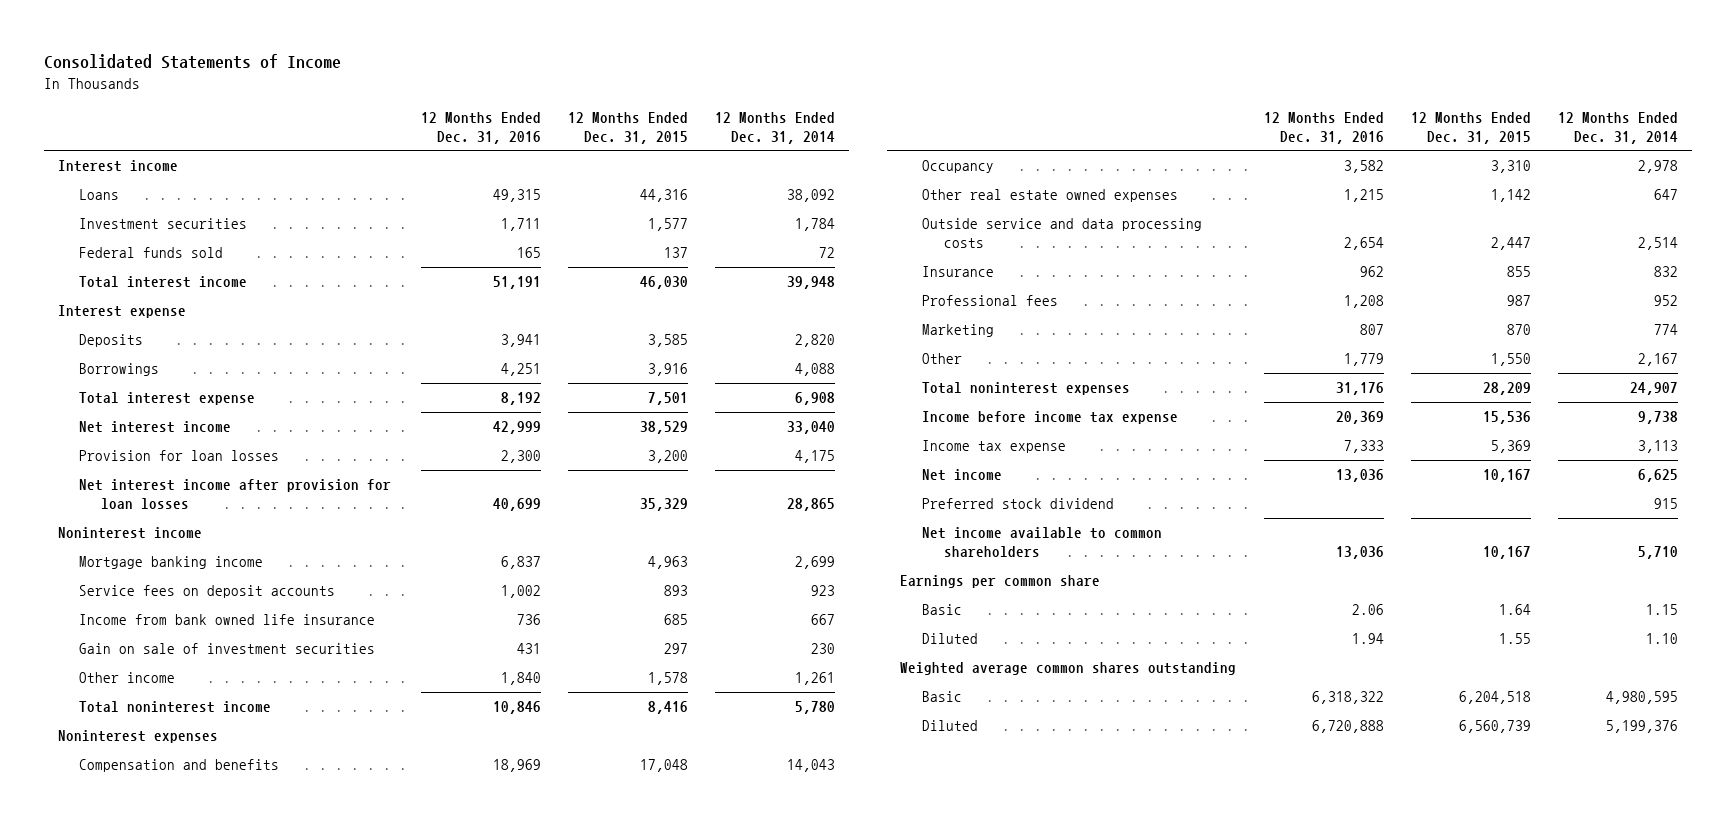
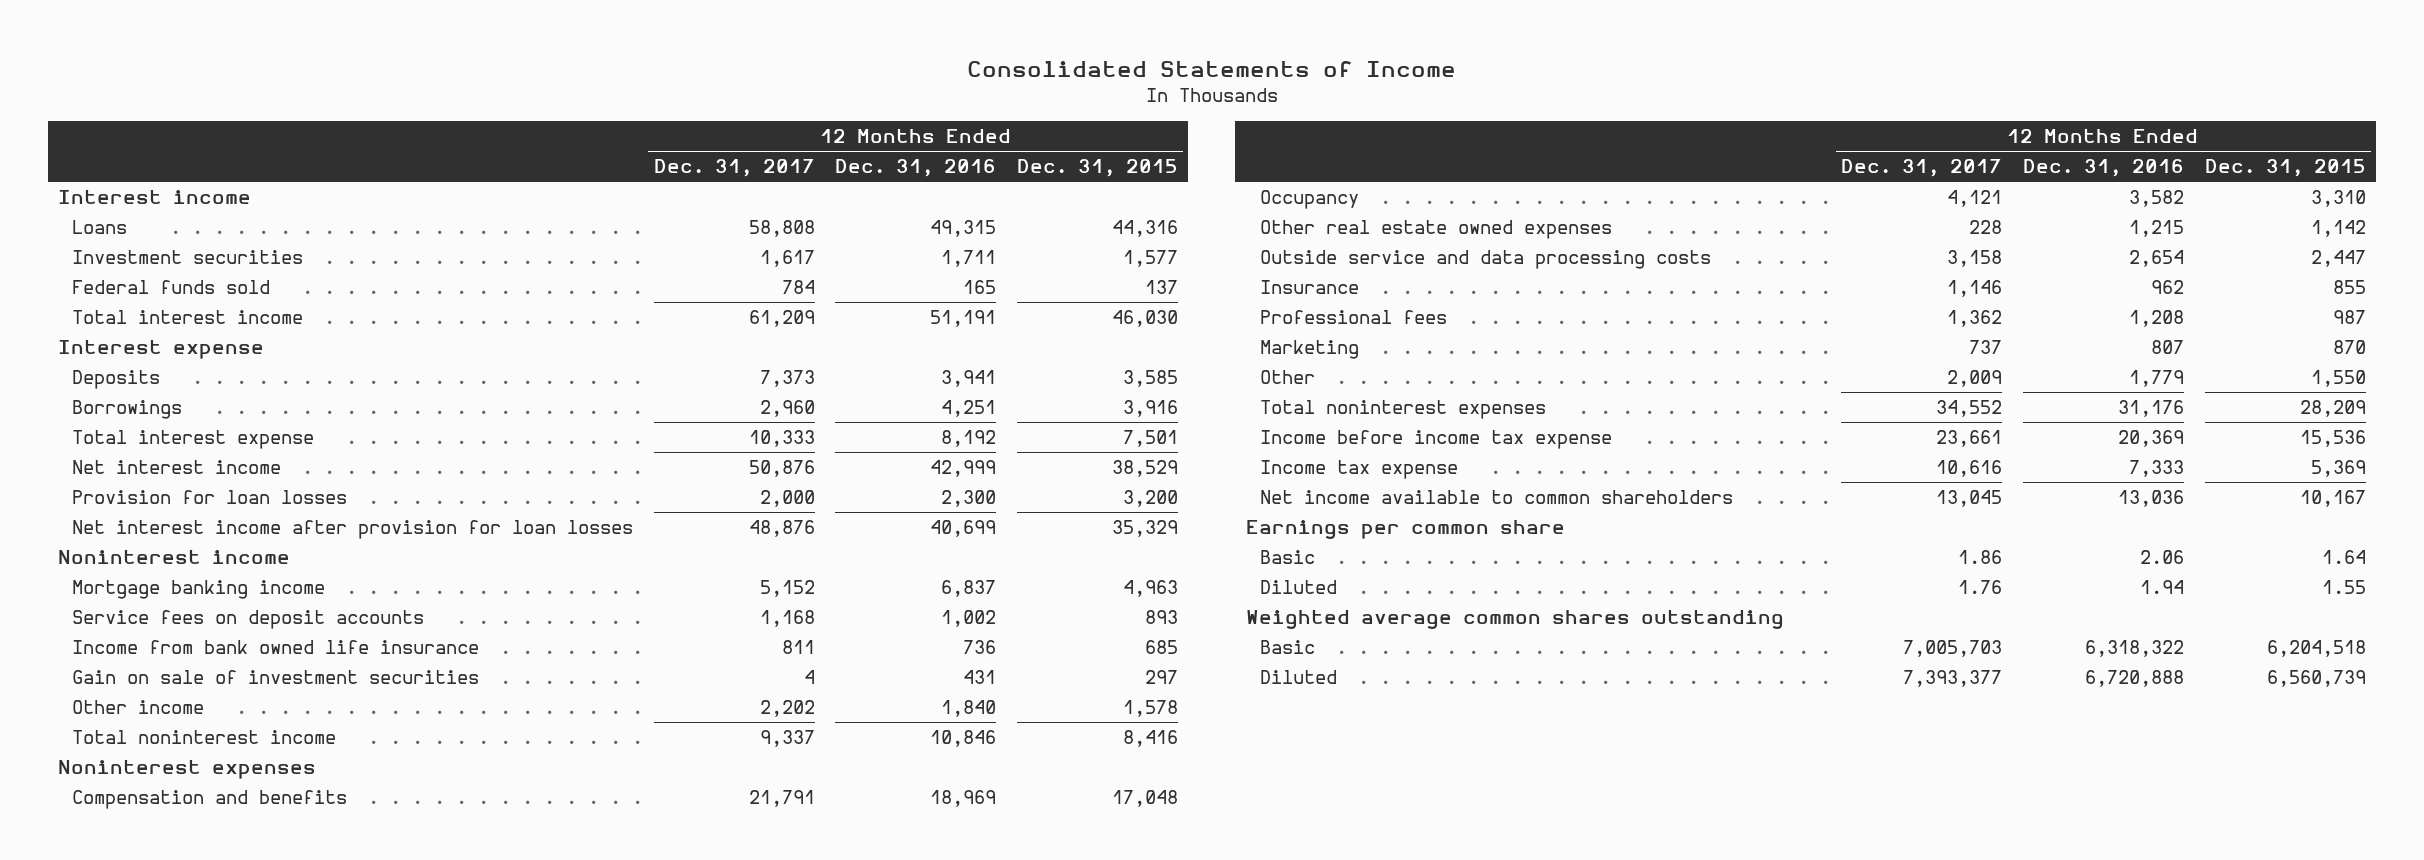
- | 12 Months Ended Dec. 31, 2016 | 12 Months Ended Dec. 31, 2015 | 12 Months Ended Dec. 31, 2014
+ | 12 Months Ended Dec. 31, 2017 | 12 Months Ended Dec. 31, 2016 | 12 Months Ended Dec. 31, 2015
- Net income | 13,036 | 10,167 | 6,625
- Preferred stock dividend | | | 915

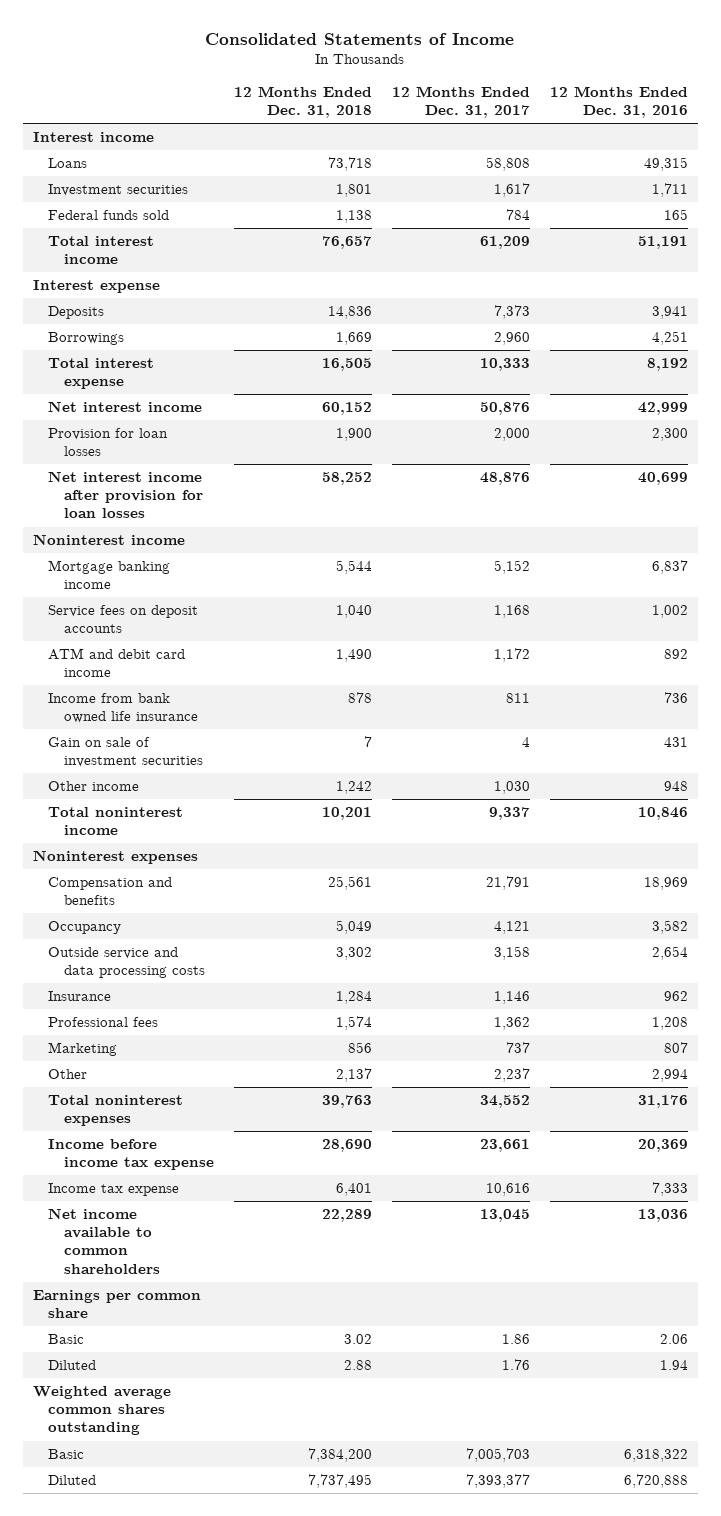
- | 12 Months Ended Dec. 31, 2017 | 12 Months Ended Dec. 31, 2016 | 12 Months Ended Dec. 31, 2015
+ | 12 Months Ended Dec. 31, 2018 | 12 Months Ended Dec. 31, 2017 | 12 Months Ended Dec. 31, 2016
+ ATM and debit card income | 1,490 | 1,172 | 892
- Other income | 2,202 | 1,840 | 1,578
+ Other income | 1,242 | 1,030 | 948
- Other real estate owned expenses | 228 | 1,215 | 1,142
- Other | 2,009 | 1,779 | 1,550
+ Other | 2,137 | 2,237 | 2,994

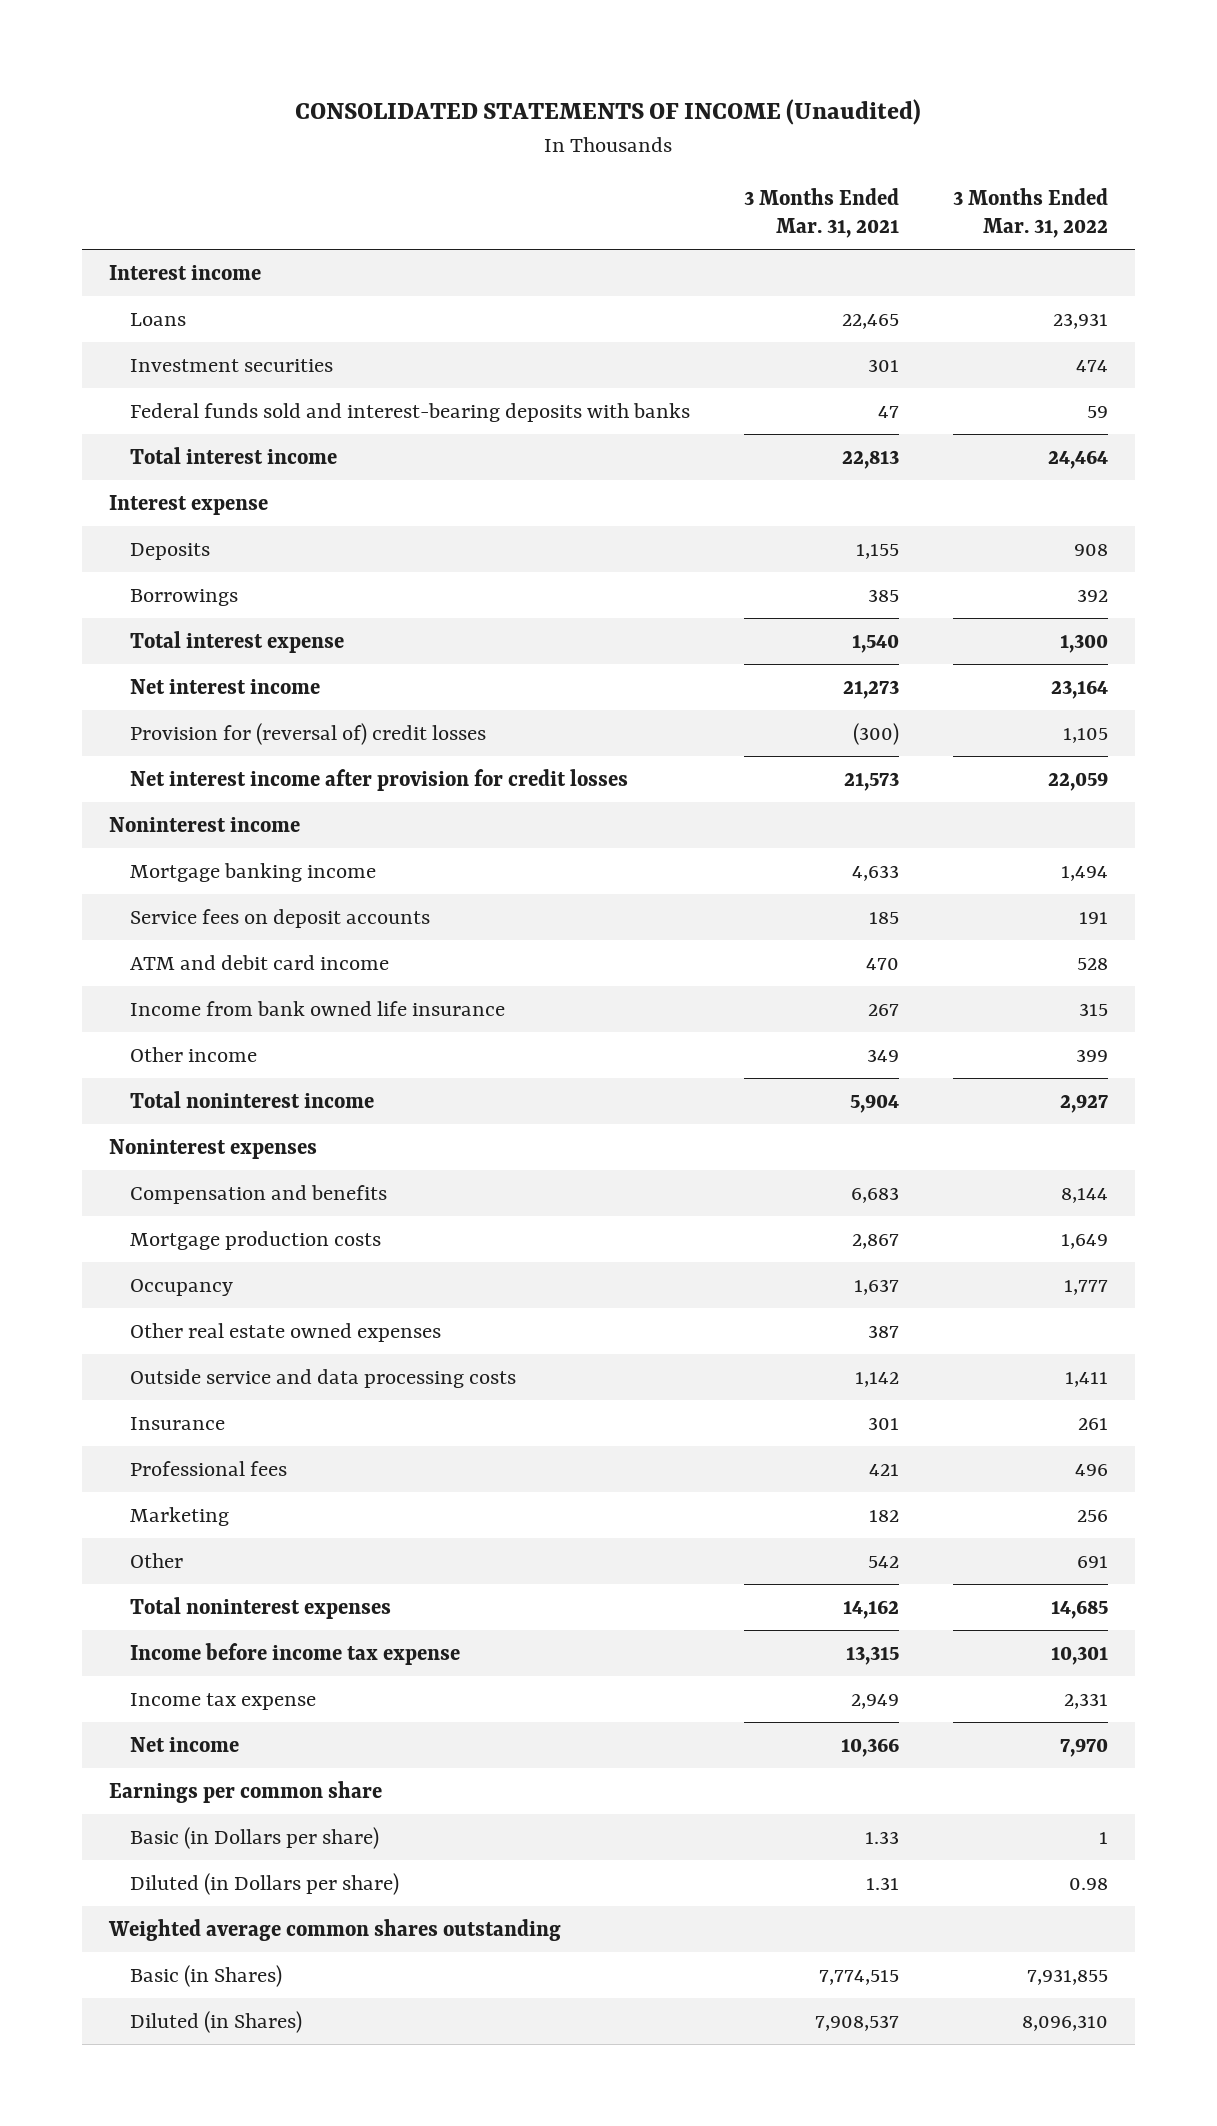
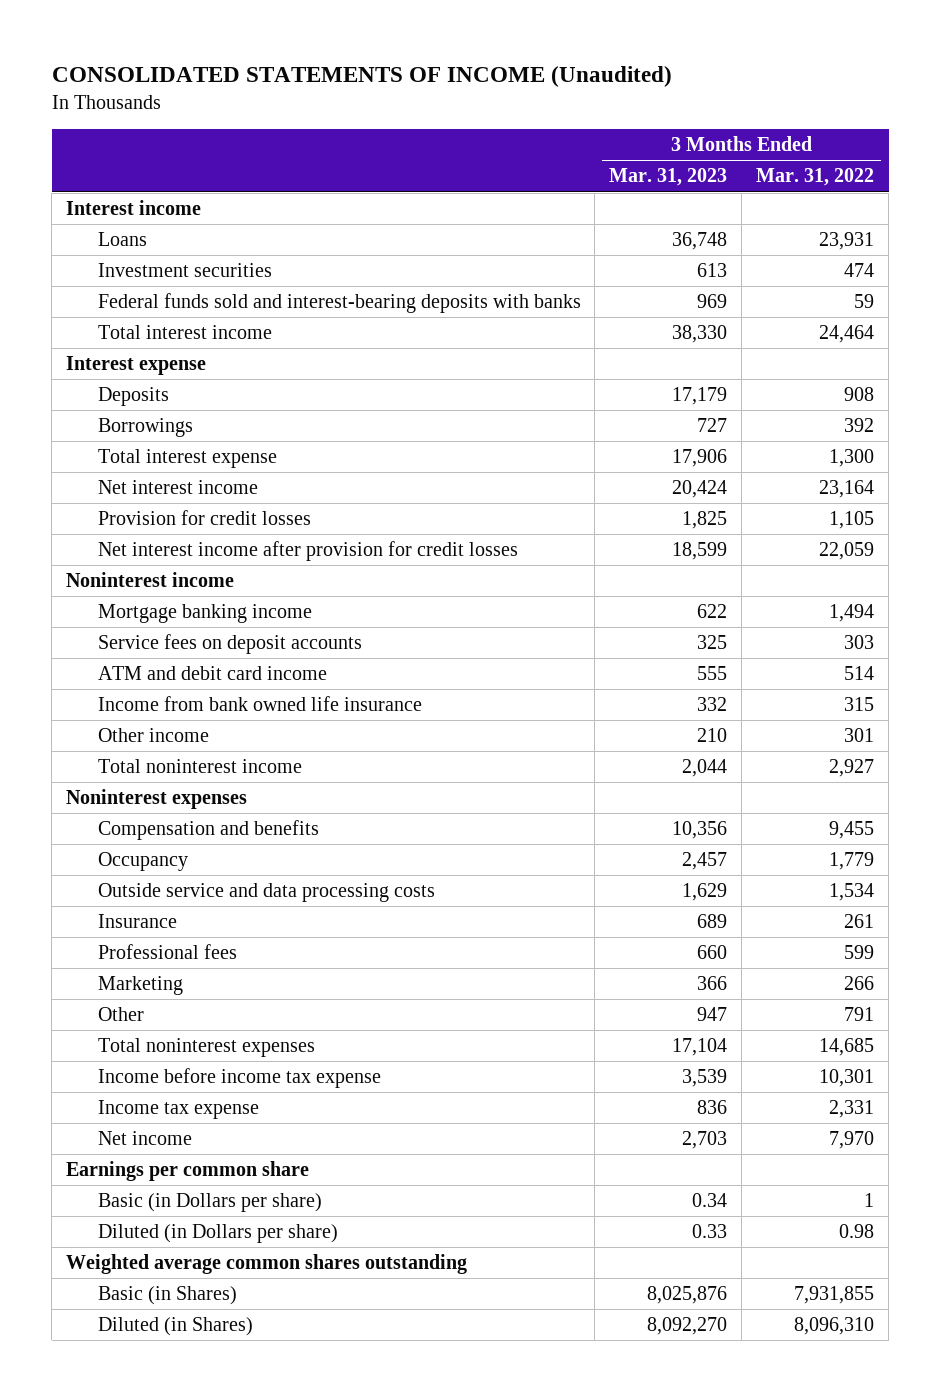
- | 3 Months Ended Mar. 31, 2021 | 3 Months Ended Mar. 31, 2022
+ | 3 Months Ended Mar. 31, 2023 | 3 Months Ended Mar. 31, 2022
- Provision for (reversal of) credit losses | (300) | 1,105
+ Provision for credit losses | 1,825 | 1,105
- Service fees on deposit accounts | 185 | 191
- ATM and debit card income | 470 | 528
+ Service fees on deposit accounts | 325 | 303
+ ATM and debit card income | 555 | 514
- Other income | 349 | 399
+ Other income | 210 | 301
- Compensation and benefits | 6,683 | 8,144
- Mortgage production costs | 2,867 | 1,649
- Occupancy | 1,637 | 1,777
- Other real estate owned expenses | 387 |
- Outside service and data processing costs | 1,142 | 1,411
+ Compensation and benefits | 10,356 | 9,455
+ Occupancy | 2,457 | 1,779
+ Outside service and data processing costs | 1,629 | 1,534
- Professional fees | 421 | 496
- Marketing | 182 | 256
- Other | 542 | 691
+ Professional fees | 660 | 599
+ Marketing | 366 | 266
+ Other | 947 | 791

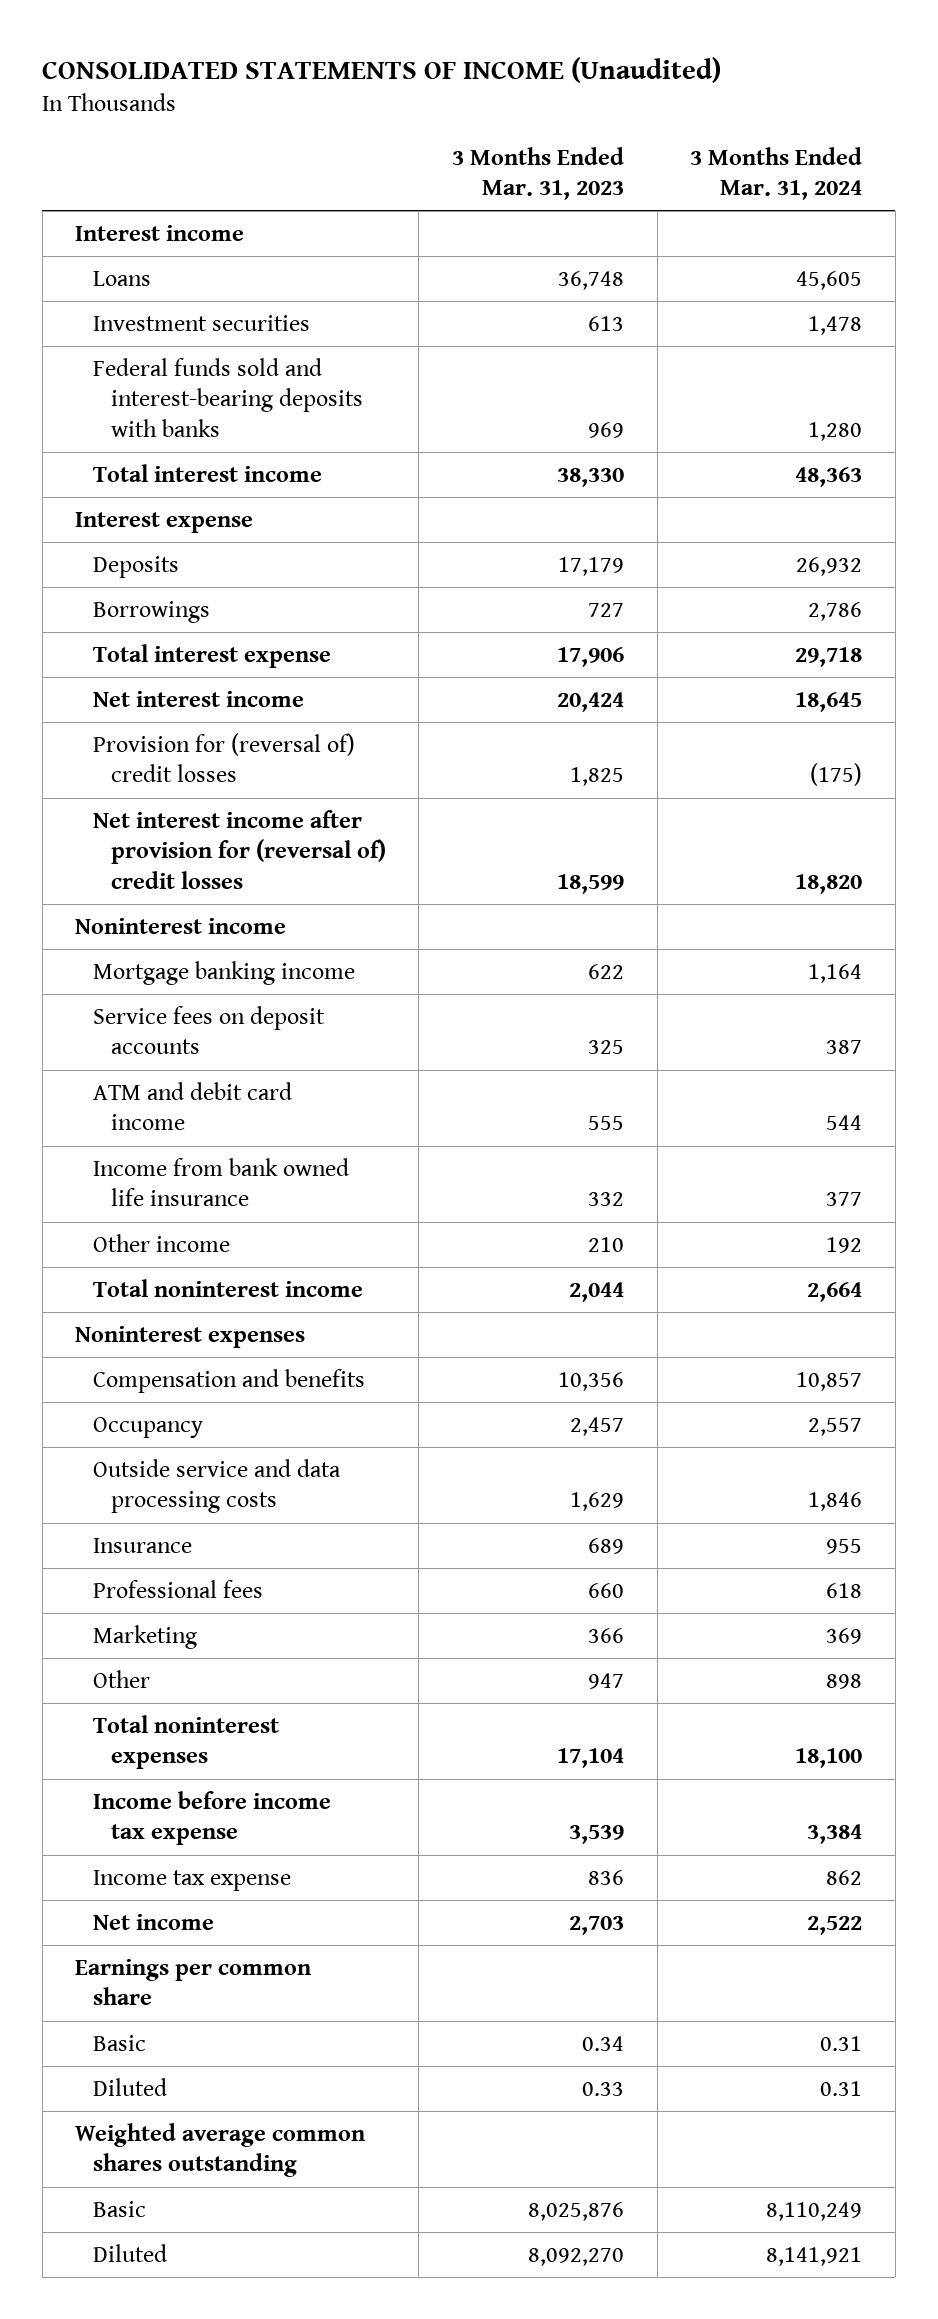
- | 3 Months Ended Mar. 31, 2023 | 3 Months Ended Mar. 31, 2022
+ | 3 Months Ended Mar. 31, 2023 | 3 Months Ended Mar. 31, 2024
- Provision for credit losses | 1,825 | 1,105
- Net interest income after provision for credit losses | 18,599 | 22,059
+ Provision for (reversal of) credit losses | 1,825 | (175)
+ Net interest income after provision for (reversal of) credit losses | 18,599 | 18,820
- Basic (in Dollars per share) | 0.34 | 1
- Diluted (in Dollars per share) | 0.33 | 0.98
+ Basic | 0.34 | 0.31
+ Diluted | 0.33 | 0.31
- Basic (in Shares) | 8,025,876 | 7,931,855
- Diluted (in Shares) | 8,092,270 | 8,096,310
+ Basic | 8,025,876 | 8,110,249
+ Diluted | 8,092,270 | 8,141,921

